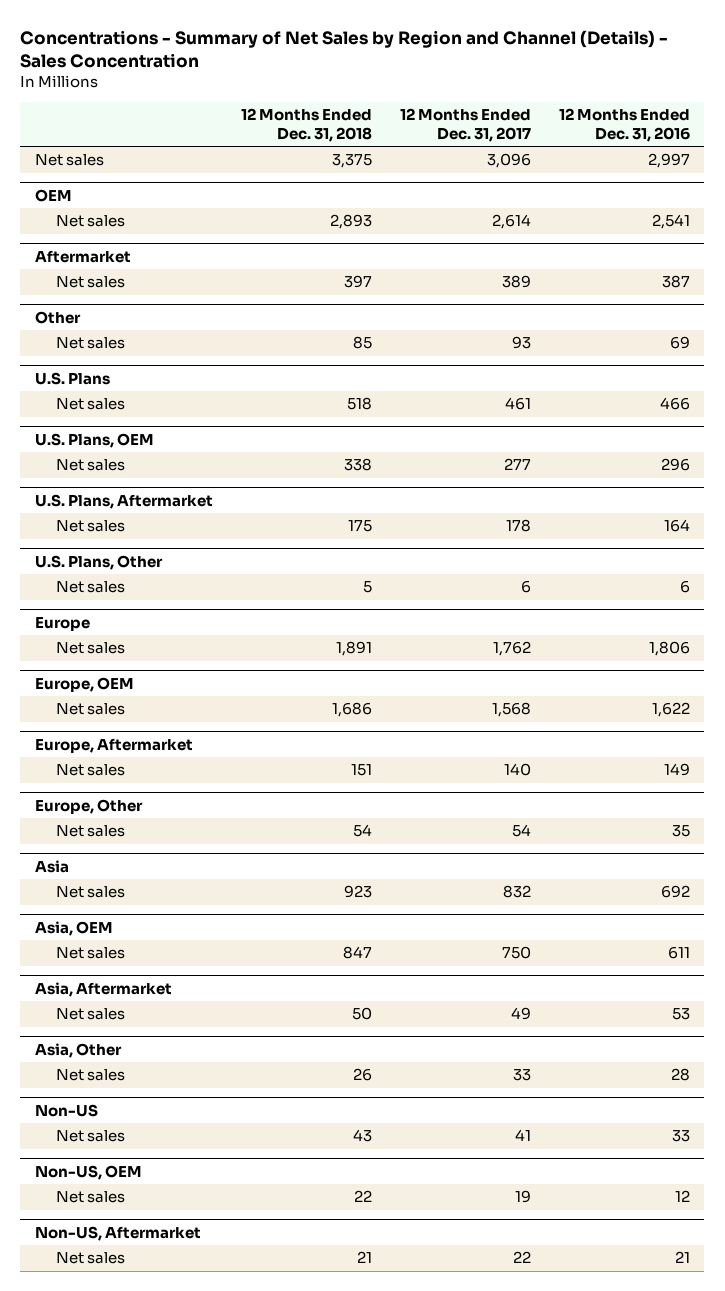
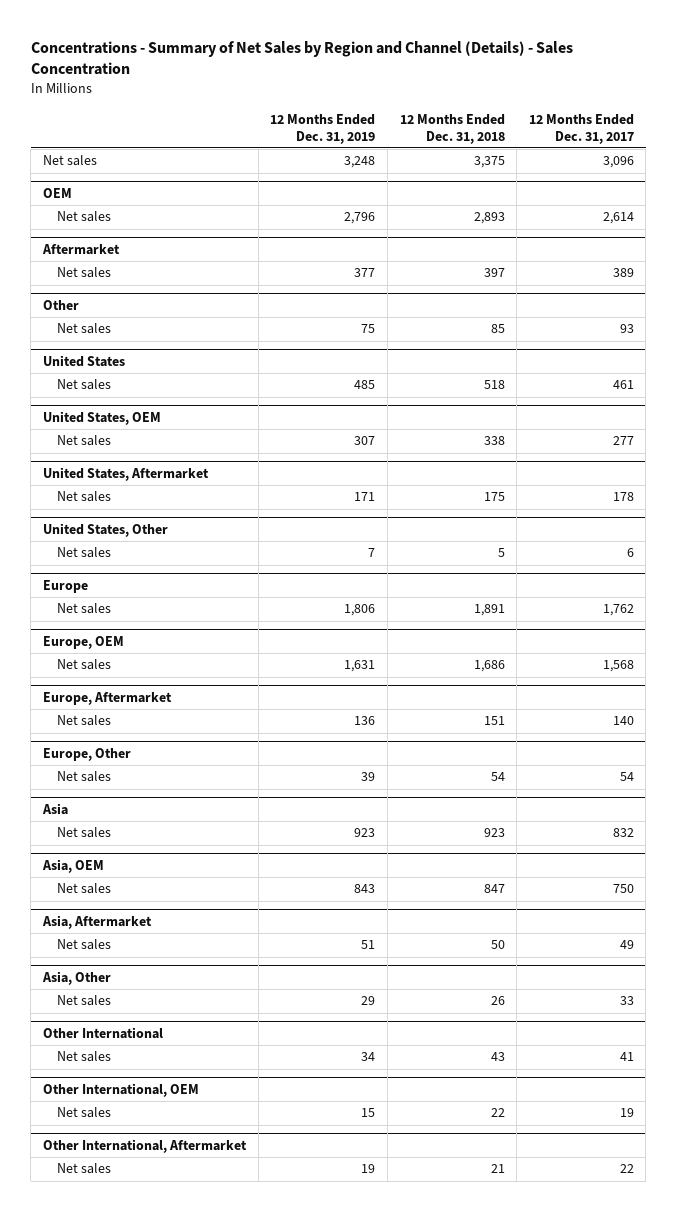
- | 12 Months Ended Dec. 31, 2018 | 12 Months Ended Dec. 31, 2017 | 12 Months Ended Dec. 31, 2016
+ | 12 Months Ended Dec. 31, 2019 | 12 Months Ended Dec. 31, 2018 | 12 Months Ended Dec. 31, 2017
- U.S. Plans
+ United States
- U.S. Plans, OEM
+ United States, OEM
- U.S. Plans, Aftermarket
+ United States, Aftermarket
- U.S. Plans, Other
+ United States, Other
- Non-US
+ Other International
- Non-US, OEM
+ Other International, OEM
- Non-US, Aftermarket
+ Other International, Aftermarket

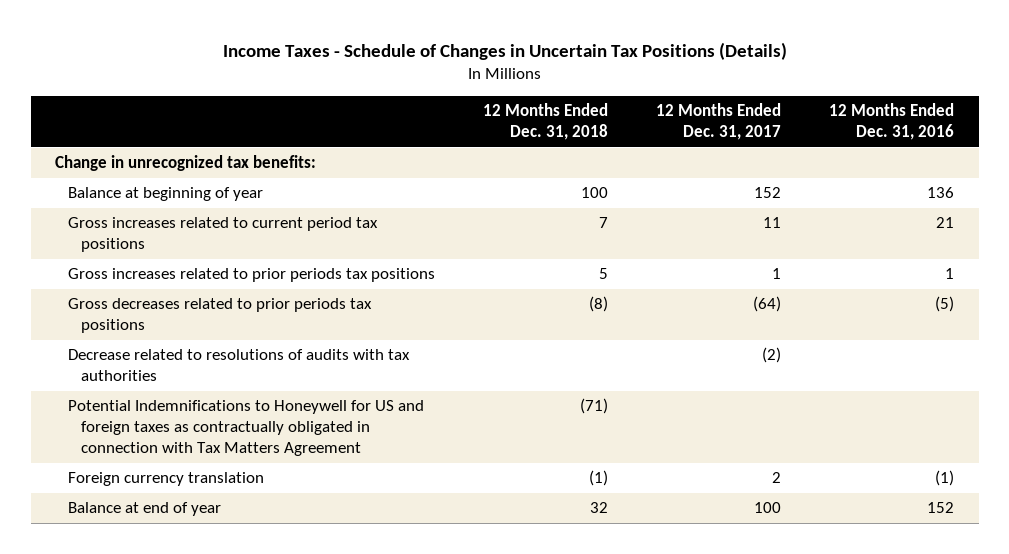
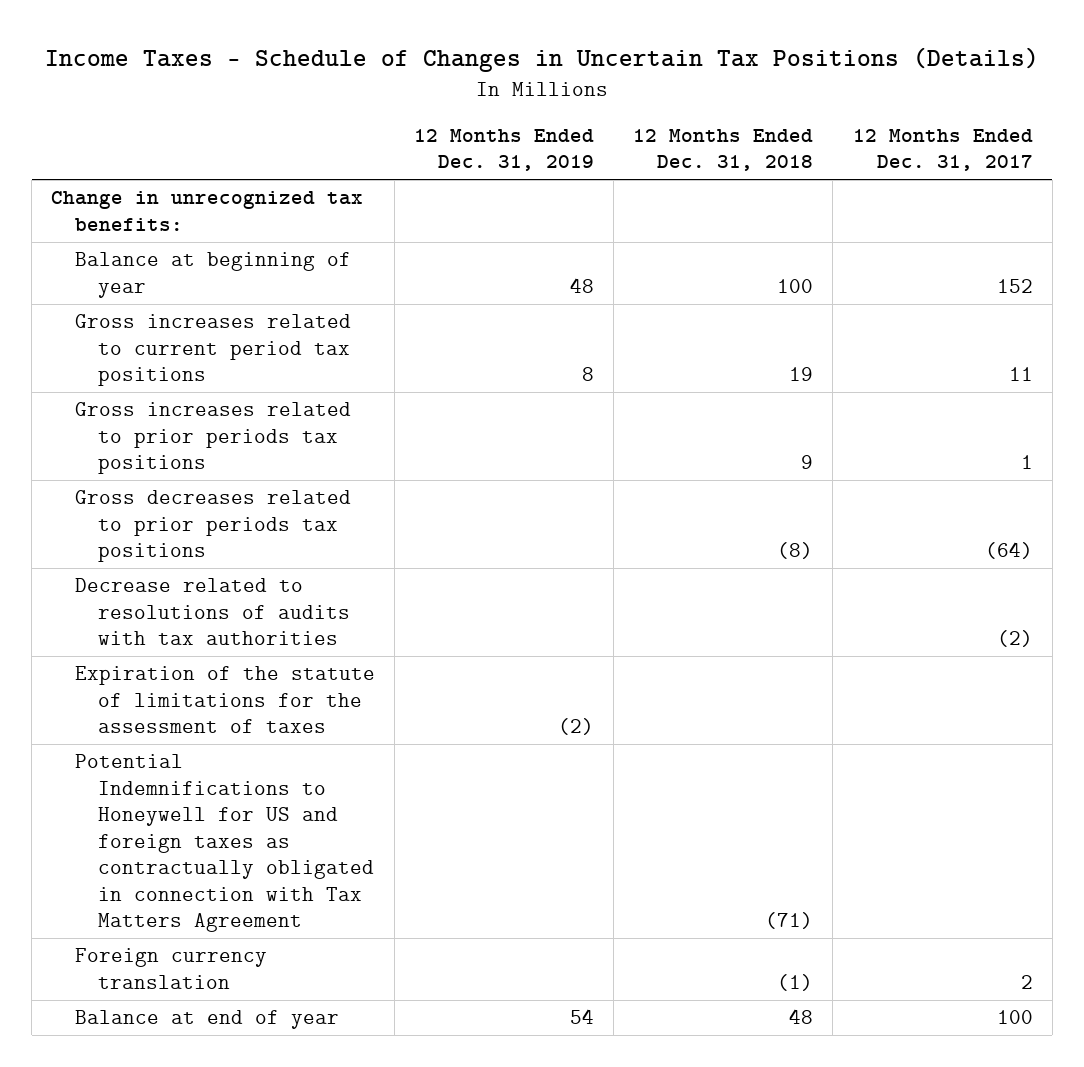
- | 12 Months Ended Dec. 31, 2018 | 12 Months Ended Dec. 31, 2017 | 12 Months Ended Dec. 31, 2016
+ | 12 Months Ended Dec. 31, 2019 | 12 Months Ended Dec. 31, 2018 | 12 Months Ended Dec. 31, 2017
- Gross increases related to current period tax positions | 7 | 11 | 21
- Gross increases related to prior periods tax positions | 5 | 1 | 1
+ Gross increases related to current period tax positions | 8 | 19 | 11
+ Gross increases related to prior periods tax positions | | 9 | 1
+ Expiration of the statute of limitations for the assessment of taxes | (2) | |
- Balance at end of year | 32 | 100 | 152
+ Balance at end of year | 54 | 48 | 100

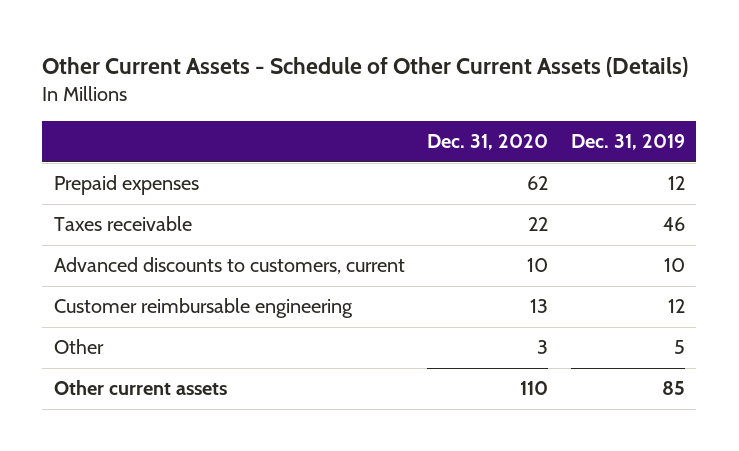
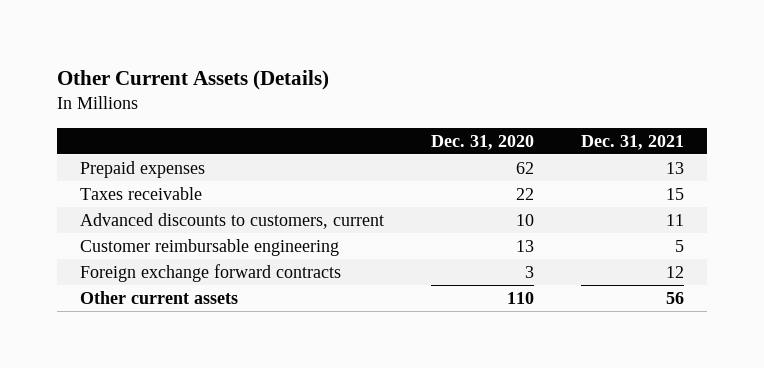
- Other Current Assets - Schedule of Other Current Assets (Details)
+ Other Current Assets (Details)
- | Dec. 31, 2020 | Dec. 31, 2019
+ | Dec. 31, 2020 | Dec. 31, 2021
- Other | 3 | 5
+ Foreign exchange forward contracts | 3 | 12

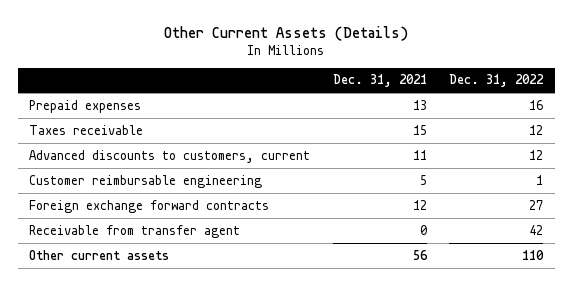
- | Dec. 31, 2020 | Dec. 31, 2021
+ | Dec. 31, 2021 | Dec. 31, 2022
+ Receivable from transfer agent | 0 | 42

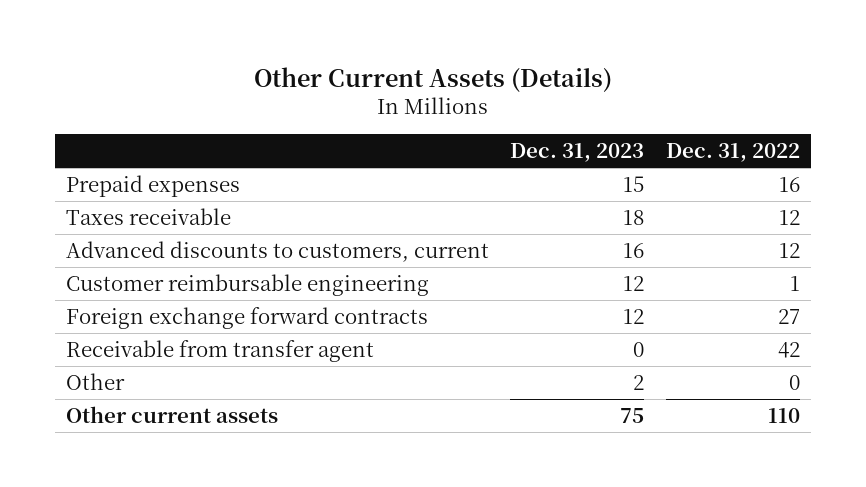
- | Dec. 31, 2021 | Dec. 31, 2022
+ | Dec. 31, 2023 | Dec. 31, 2022
+ Other | 2 | 0

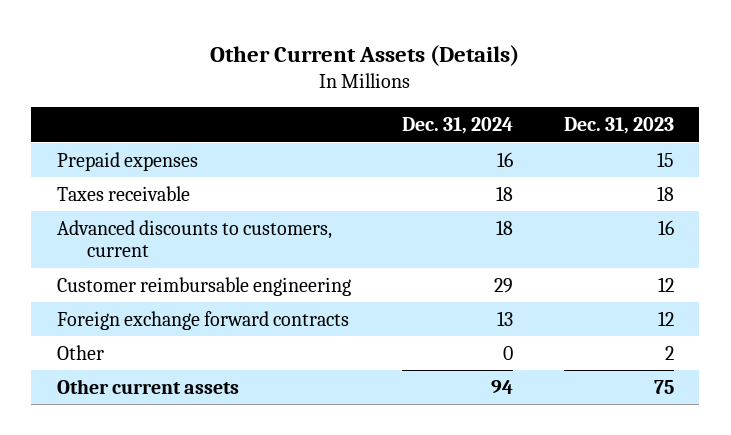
- | Dec. 31, 2023 | Dec. 31, 2022
+ | Dec. 31, 2024 | Dec. 31, 2023
- Receivable from transfer agent | 0 | 42

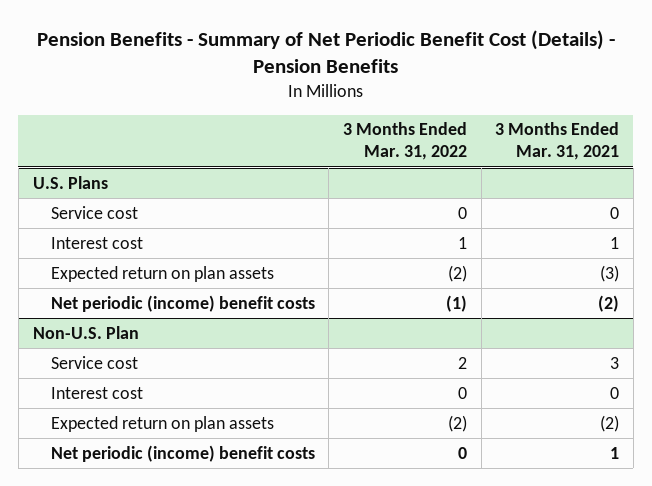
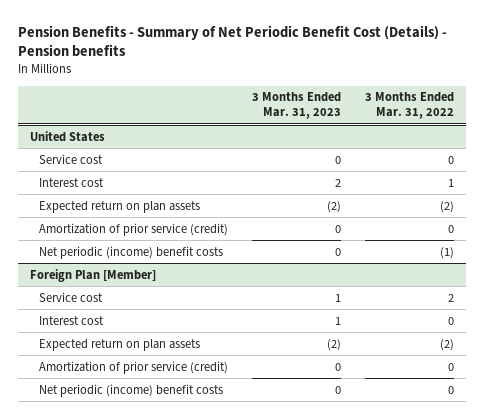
- Pension Benefits - Summary of Net Periodic Benefit Cost (Details) - Pension Benefits
+ Pension Benefits - Summary of Net Periodic Benefit Cost (Details) - Pension benefits
- | 3 Months Ended Mar. 31, 2022 | 3 Months Ended Mar. 31, 2021
+ | 3 Months Ended Mar. 31, 2023 | 3 Months Ended Mar. 31, 2022
- U.S. Plans
+ United States
+ Amortization of prior service (credit) | 0 | 0
- Non-U.S. Plan
+ Foreign Plan [Member]
+ Amortization of prior service (credit) | 0 | 0

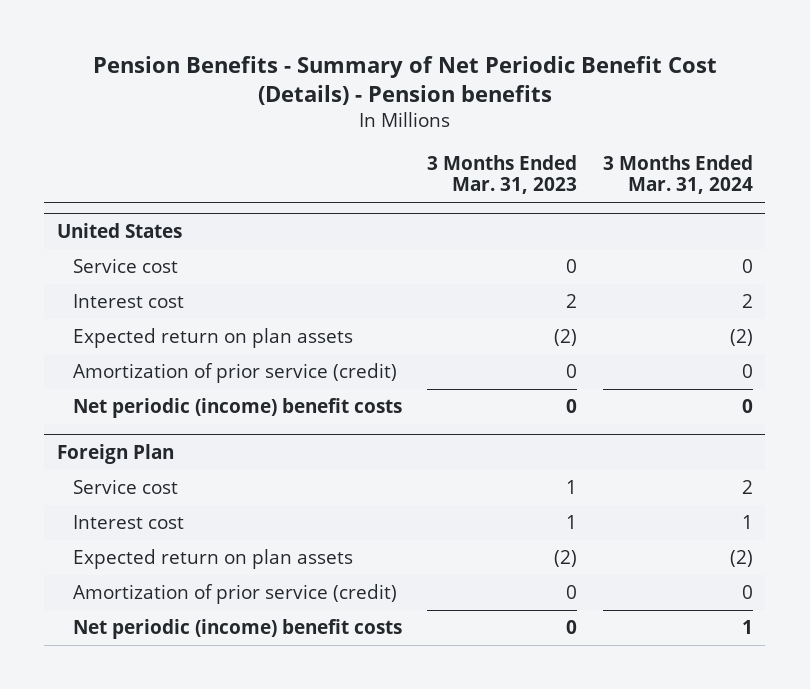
- | 3 Months Ended Mar. 31, 2023 | 3 Months Ended Mar. 31, 2022
+ | 3 Months Ended Mar. 31, 2023 | 3 Months Ended Mar. 31, 2024
- Foreign Plan [Member]
+ Foreign Plan

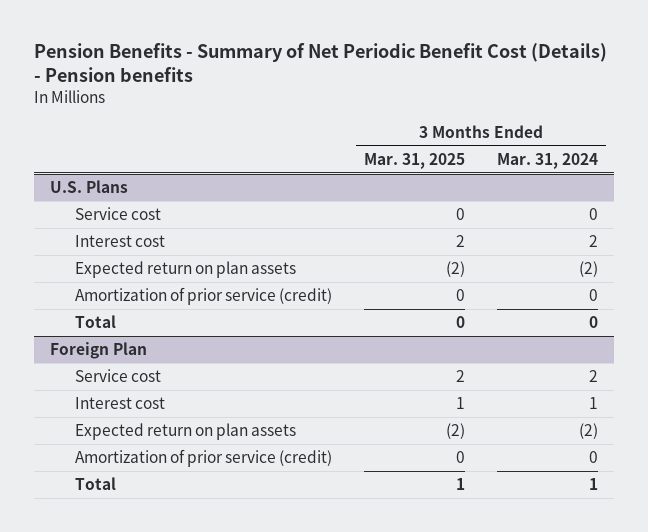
- | 3 Months Ended Mar. 31, 2023 | 3 Months Ended Mar. 31, 2024
+ | 3 Months Ended Mar. 31, 2025 | 3 Months Ended Mar. 31, 2024
- United States
+ U.S. Plans
- Net periodic (income) benefit costs | 0 | 0
+ Total | 0 | 0
@ Foreign Plan
- Net periodic (income) benefit costs | 0 | 1
+ Total | 1 | 1

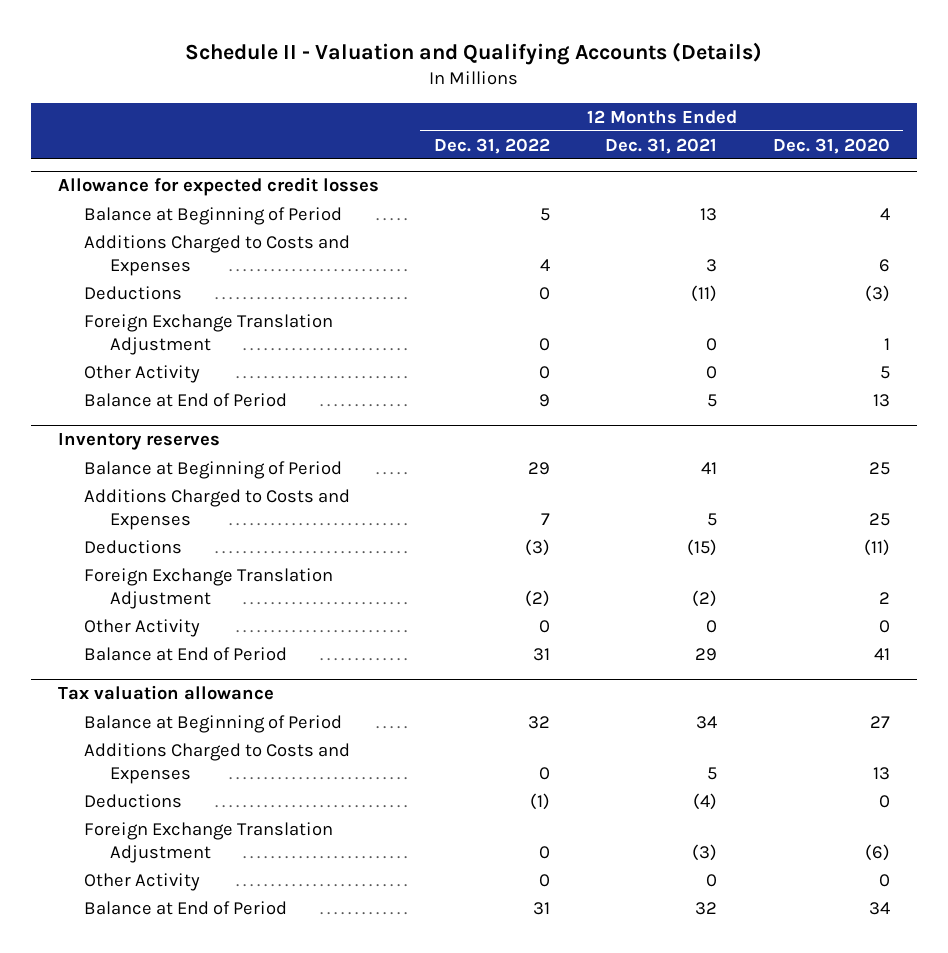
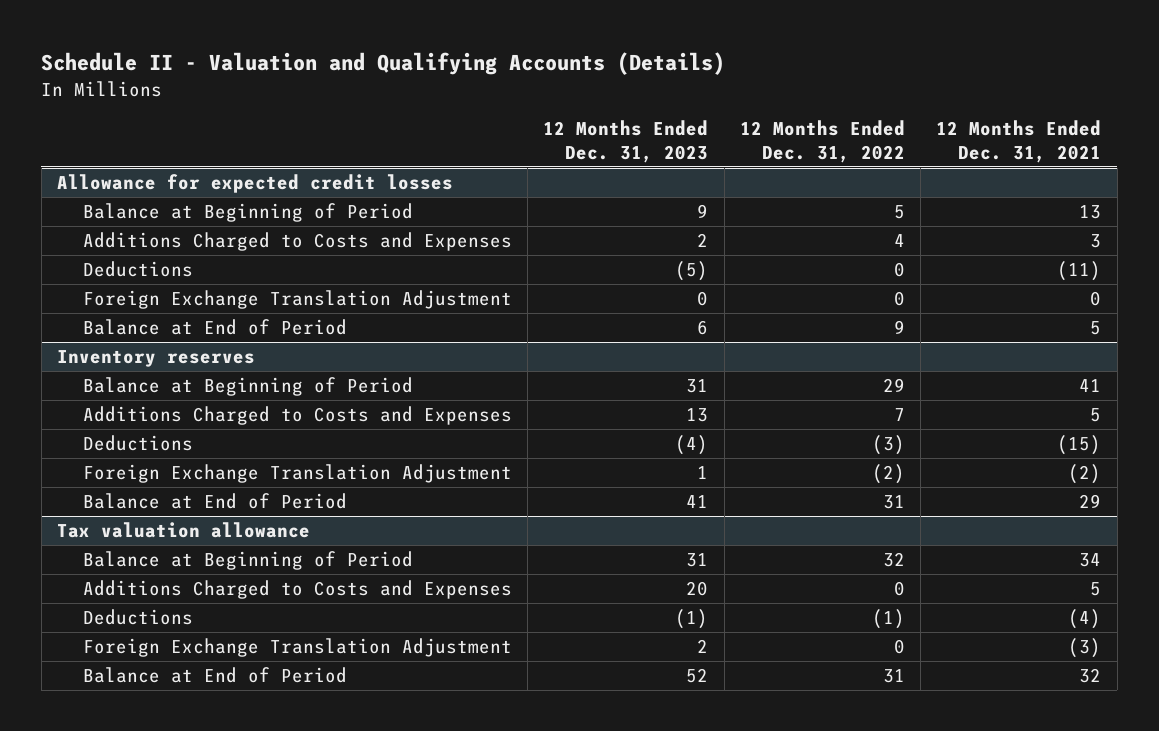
- | 12 Months Ended Dec. 31, 2022 | 12 Months Ended Dec. 31, 2021 | 12 Months Ended Dec. 31, 2020
+ | 12 Months Ended Dec. 31, 2023 | 12 Months Ended Dec. 31, 2022 | 12 Months Ended Dec. 31, 2021
@ Allowance for expected credit losses
- Other Activity | 0 | 0 | 5
@ Inventory reserves
- Other Activity | 0 | 0 | 0
@ Tax valuation allowance
- Other Activity | 0 | 0 | 0

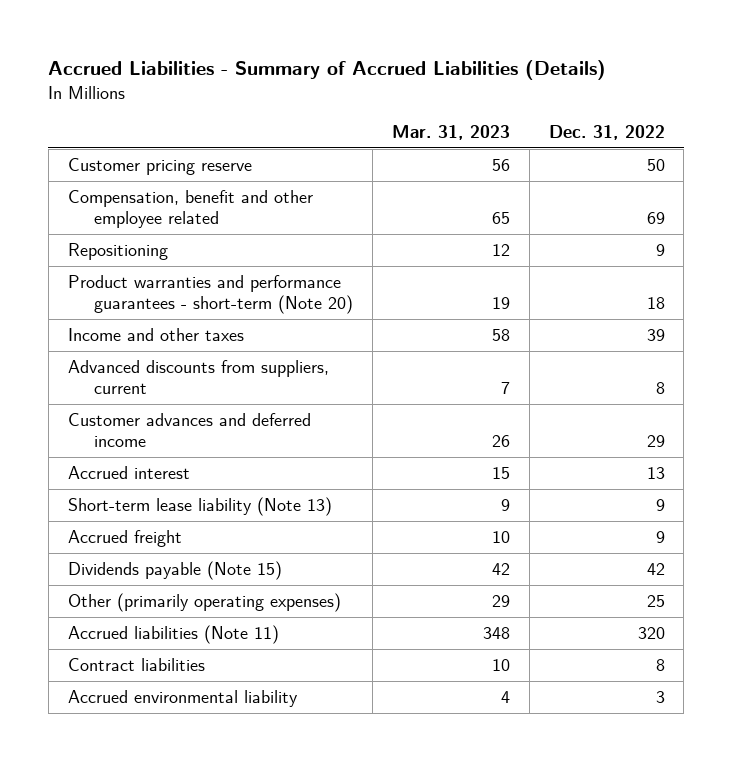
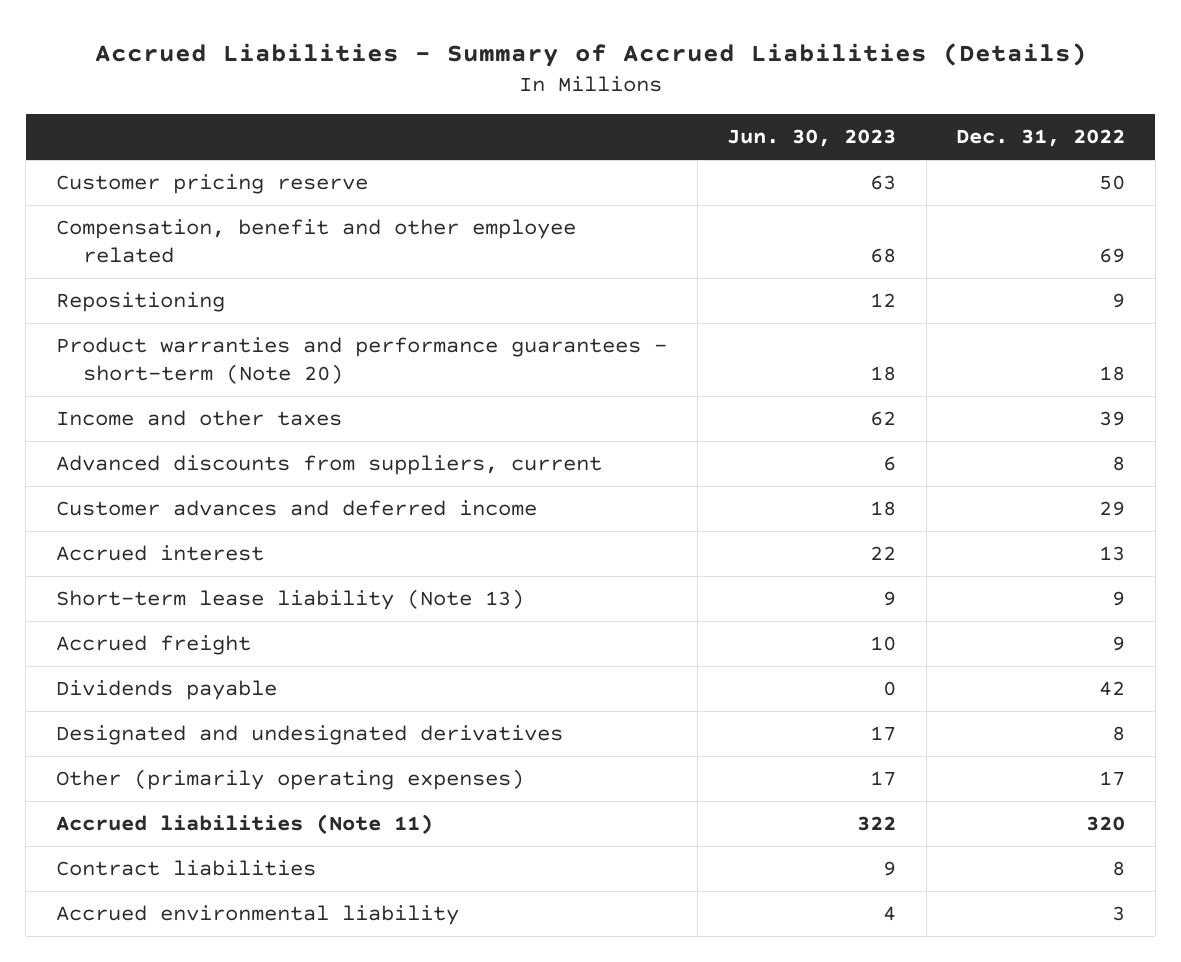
- | Mar. 31, 2023 | Dec. 31, 2022
+ | Jun. 30, 2023 | Dec. 31, 2022
- Dividends payable (Note 15) | 42 | 42
- Other (primarily operating expenses) | 29 | 25
+ Dividends payable | 0 | 42
+ Designated and undesignated derivatives | 17 | 8
+ Other (primarily operating expenses) | 17 | 17

